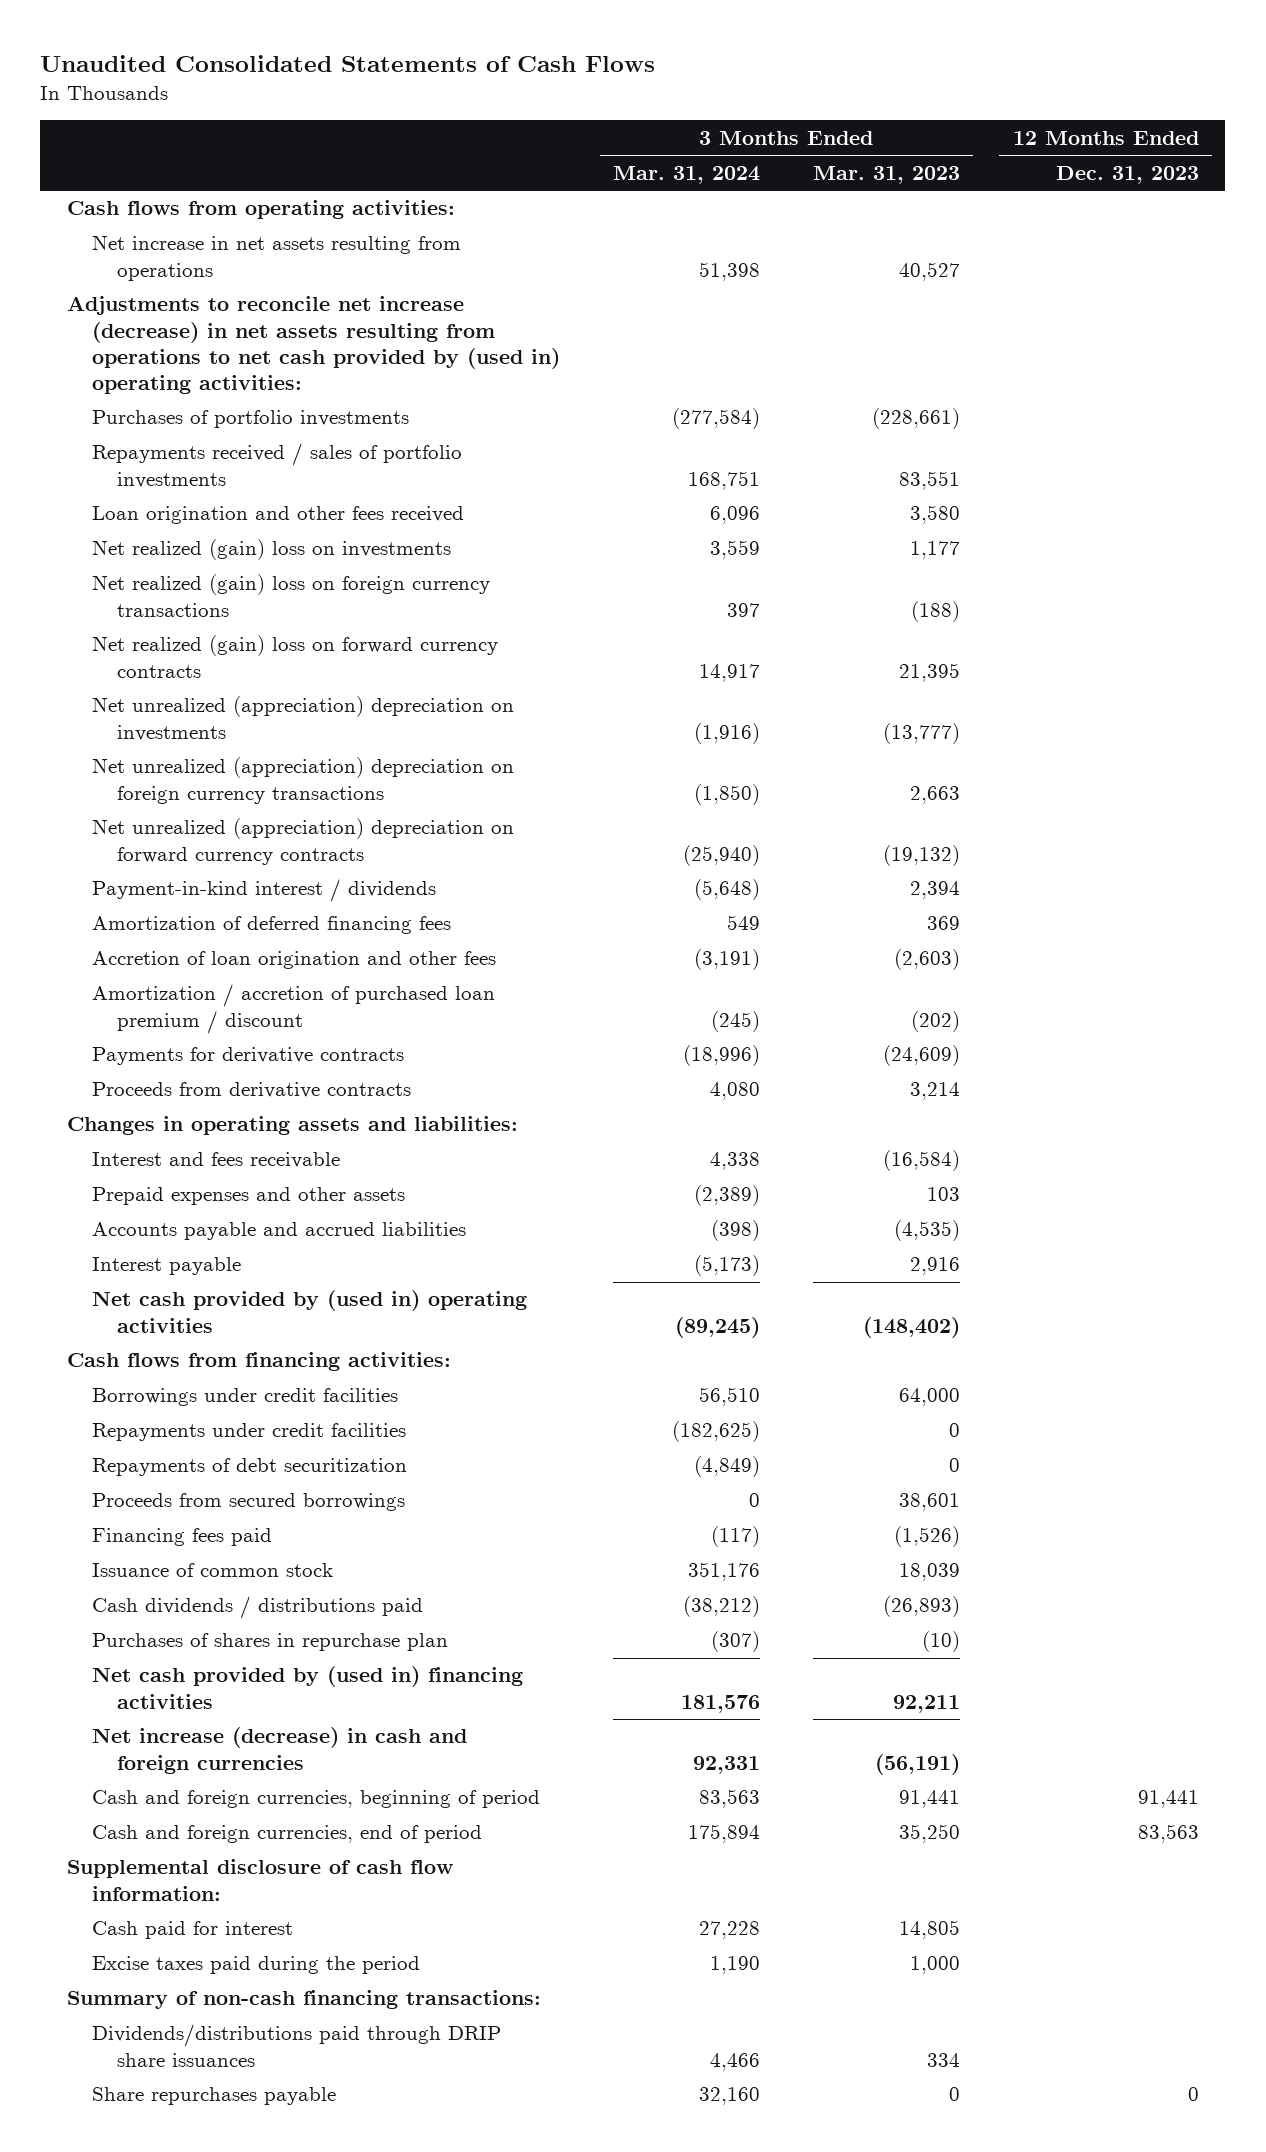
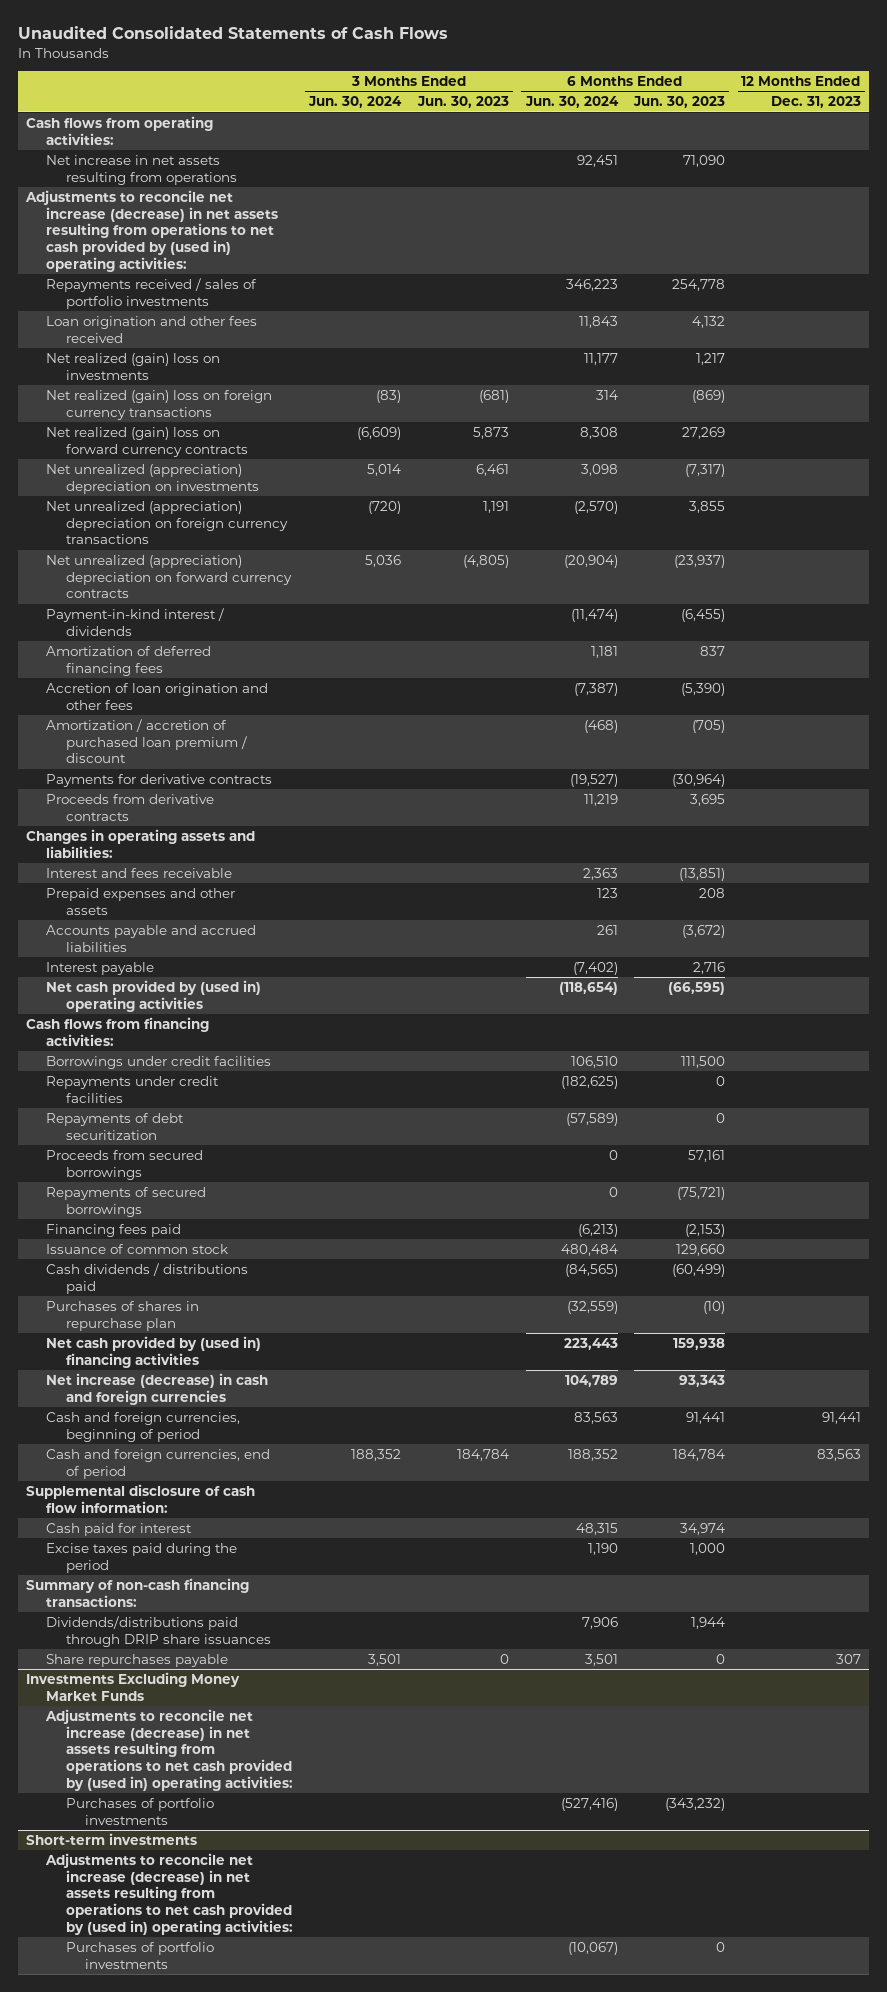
- | 3 Months Ended Mar. 31, 2024 | 3 Months Ended Mar. 31, 2023 | 12 Months Ended Dec. 31, 2023
+ | 3 Months Ended Jun. 30, 2024 | 3 Months Ended Jun. 30, 2023 | 6 Months Ended Jun. 30, 2024 | 6 Months Ended Jun. 30, 2023 | 12 Months Ended Dec. 31, 2023
- Purchases of portfolio investments | (277,584) | (228,661) |
+ Repayments of secured borrowings | | | 0 | (75,721) |
- Share repurchases payable | 32,160 | 0 | 0
+ Share repurchases payable | 3,501 | 0 | 3,501 | 0 | 307
+ Investments Excluding Money Market Funds
+ Adjustments to reconcile net increase (decrease) in net assets resulting from operations to net cash provided by (used in) operating activities:
+ Purchases of portfolio investments | | | (527,416) | (343,232) |
+ Short-term investments
+ Adjustments to reconcile net increase (decrease) in net assets resulting from operations to net cash provided by (used in) operating activities:
+ Purchases of portfolio investments | | | (10,067) | 0 |

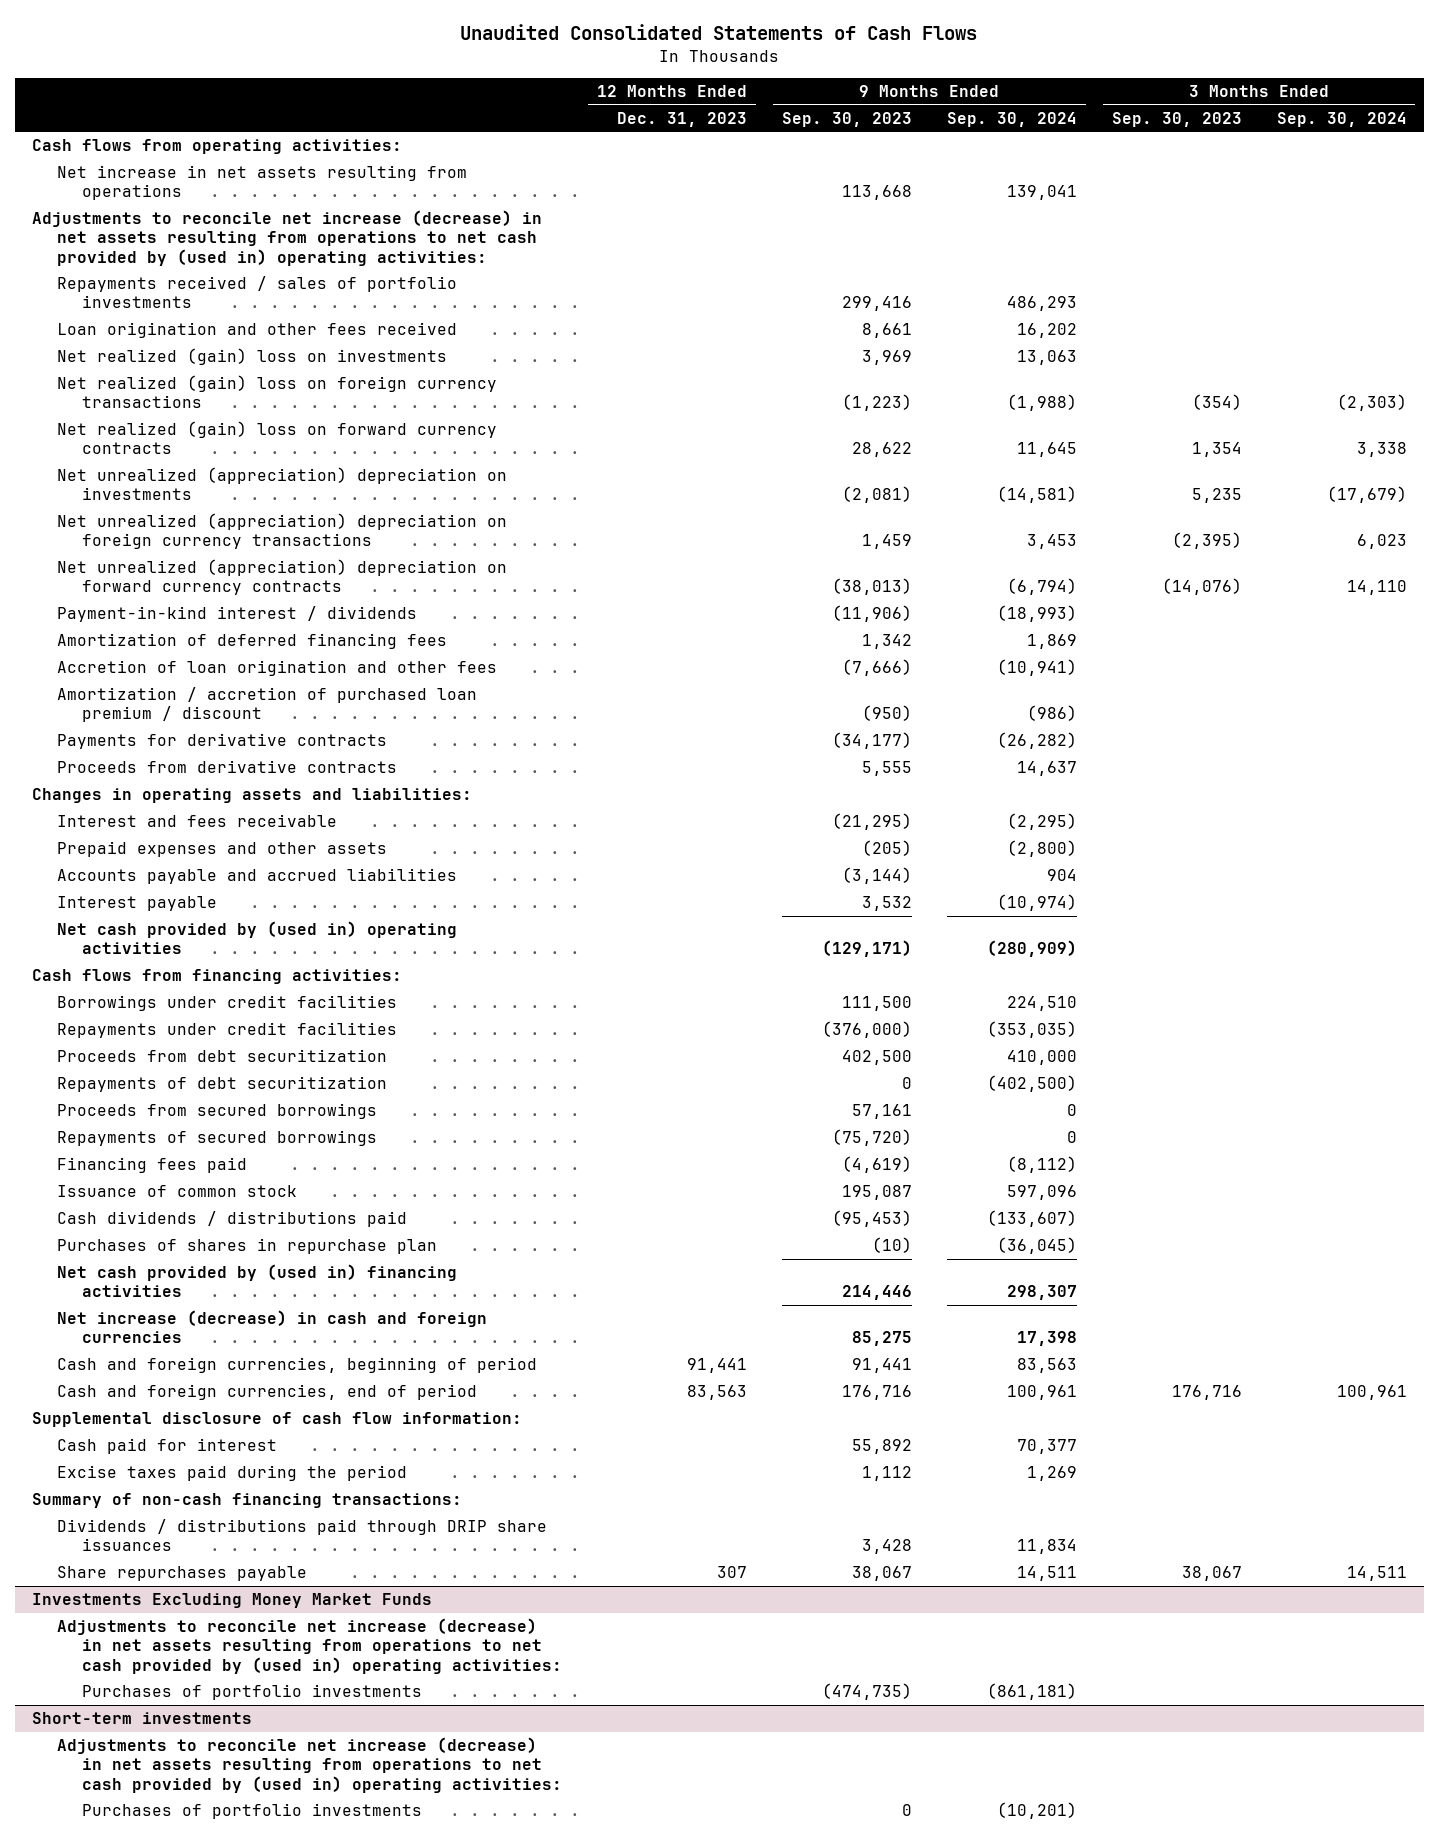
- | 3 Months Ended Jun. 30, 2024 | 3 Months Ended Jun. 30, 2023 | 6 Months Ended Jun. 30, 2024 | 6 Months Ended Jun. 30, 2023 | 12 Months Ended Dec. 31, 2023
+ | 12 Months Ended Dec. 31, 2023 | 9 Months Ended Sep. 30, 2023 | 9 Months Ended Sep. 30, 2024 | 3 Months Ended Sep. 30, 2023 | 3 Months Ended Sep. 30, 2024
+ Proceeds from debt securitization | | 402,500 | 410,000 | |
- Dividends/distributions paid through DRIP share issuances | | | 7,906 | 1,944 |
+ Dividends / distributions paid through DRIP share issuances | | 3,428 | 11,834 | |

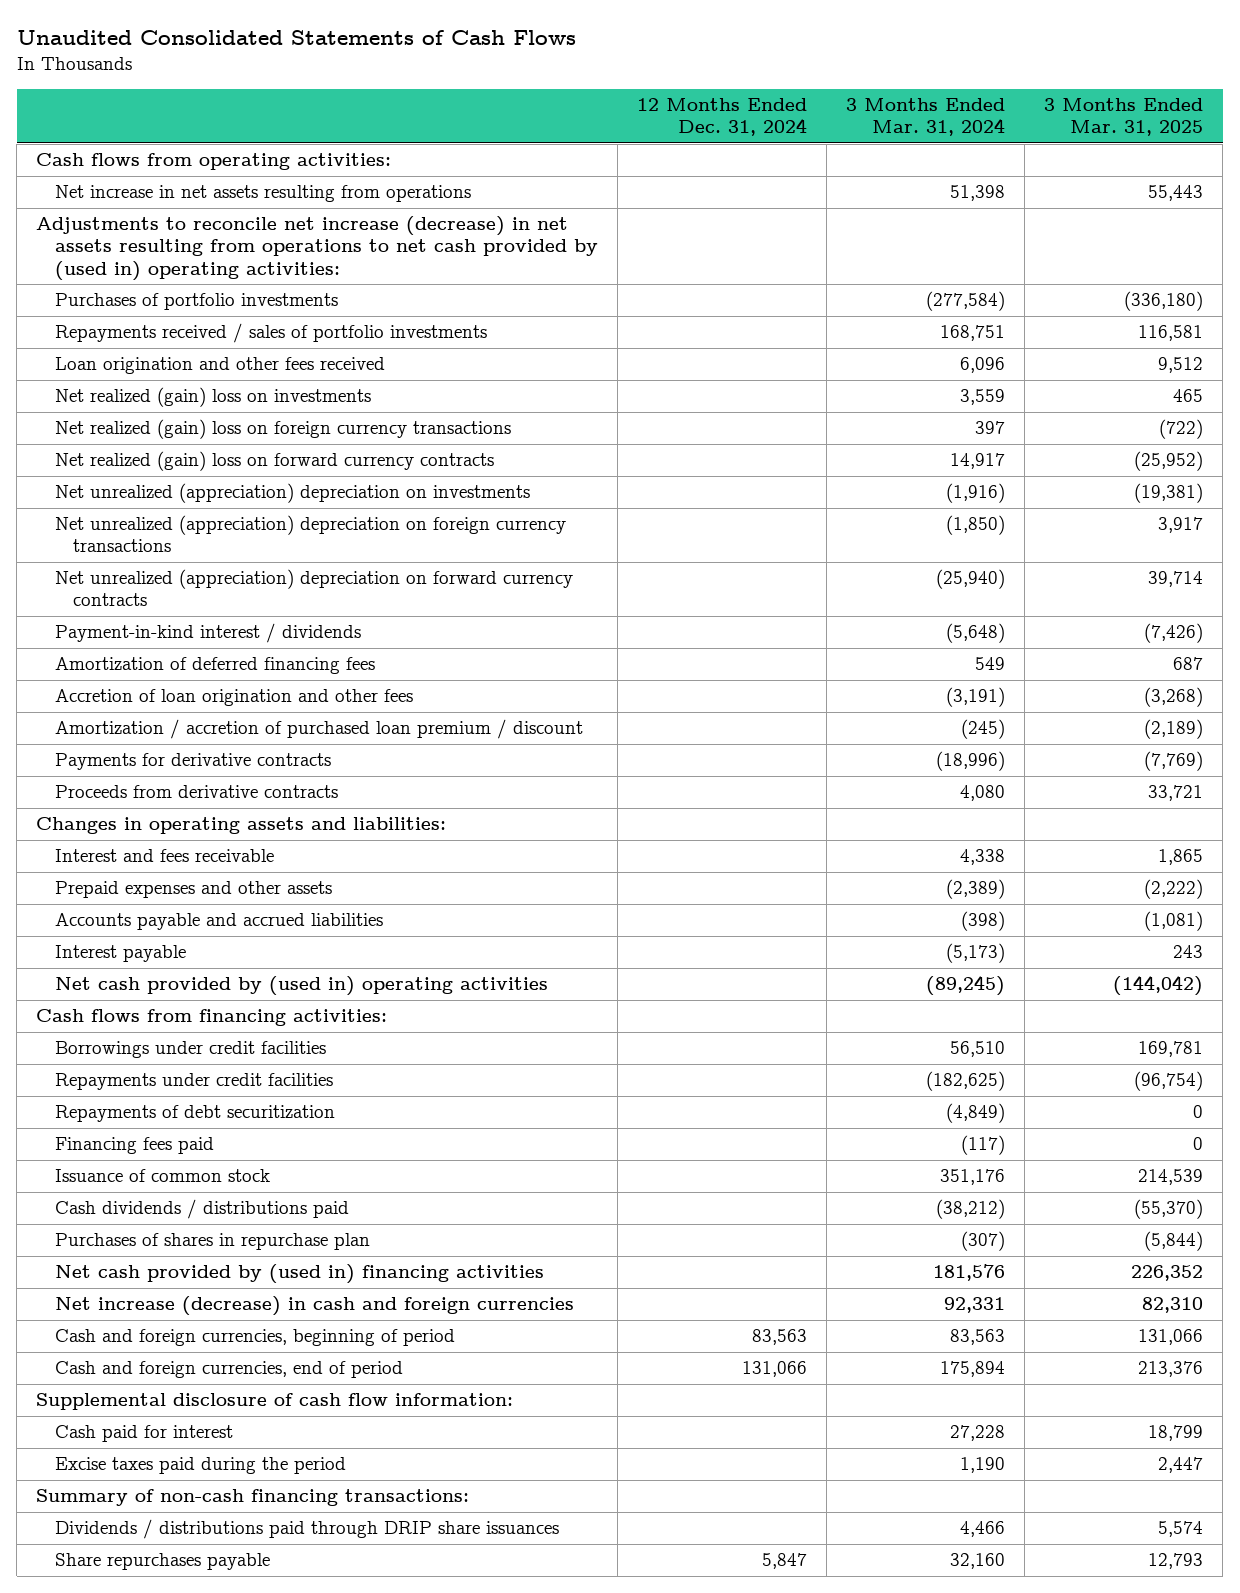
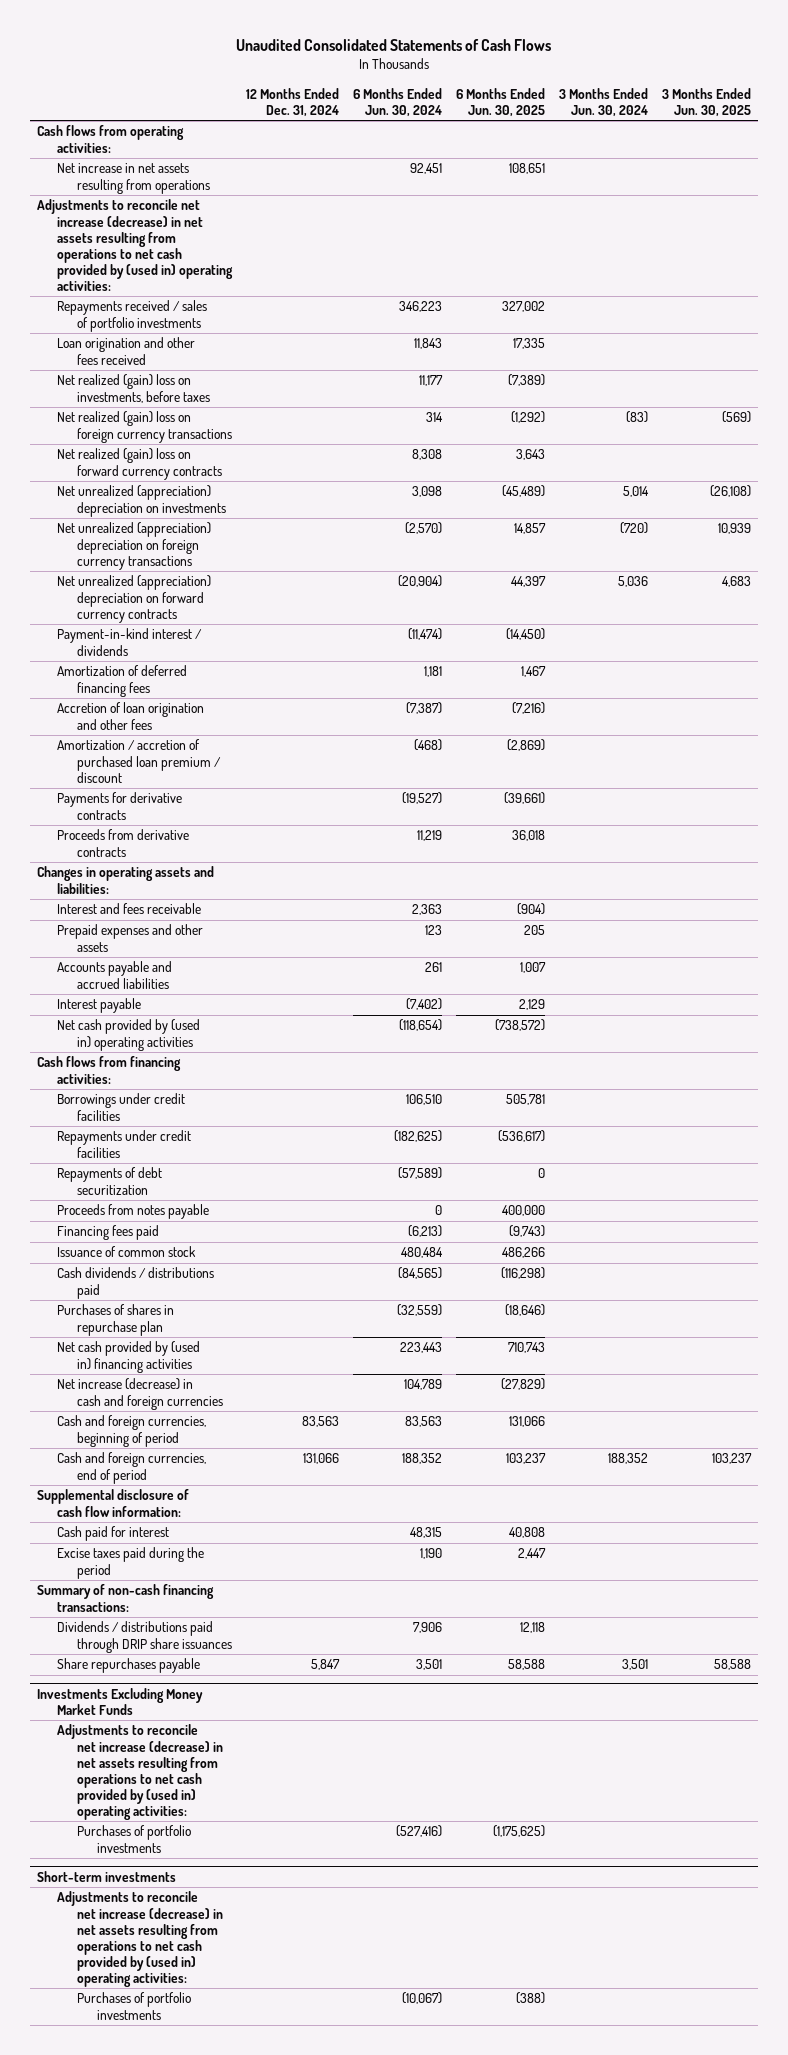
- | 12 Months Ended Dec. 31, 2024 | 3 Months Ended Mar. 31, 2024 | 3 Months Ended Mar. 31, 2025
+ | 12 Months Ended Dec. 31, 2024 | 6 Months Ended Jun. 30, 2024 | 6 Months Ended Jun. 30, 2025 | 3 Months Ended Jun. 30, 2024 | 3 Months Ended Jun. 30, 2025
- Purchases of portfolio investments | | (277,584) | (336,180)
- Net realized (gain) loss on investments | | 3,559 | 465
+ Net realized (gain) loss on investments, before taxes | | 11,177 | (7,389) | |
+ Proceeds from notes payable | | 0 | 400,000 | |
+ Investments Excluding Money Market Funds
+ Adjustments to reconcile net increase (decrease) in net assets resulting from operations to net cash provided by (used in) operating activities:
+ Purchases of portfolio investments | | (527,416) | (1,175,625) | |
+ Short-term investments
+ Adjustments to reconcile net increase (decrease) in net assets resulting from operations to net cash provided by (used in) operating activities:
+ Purchases of portfolio investments | | (10,067) | (388) | |

